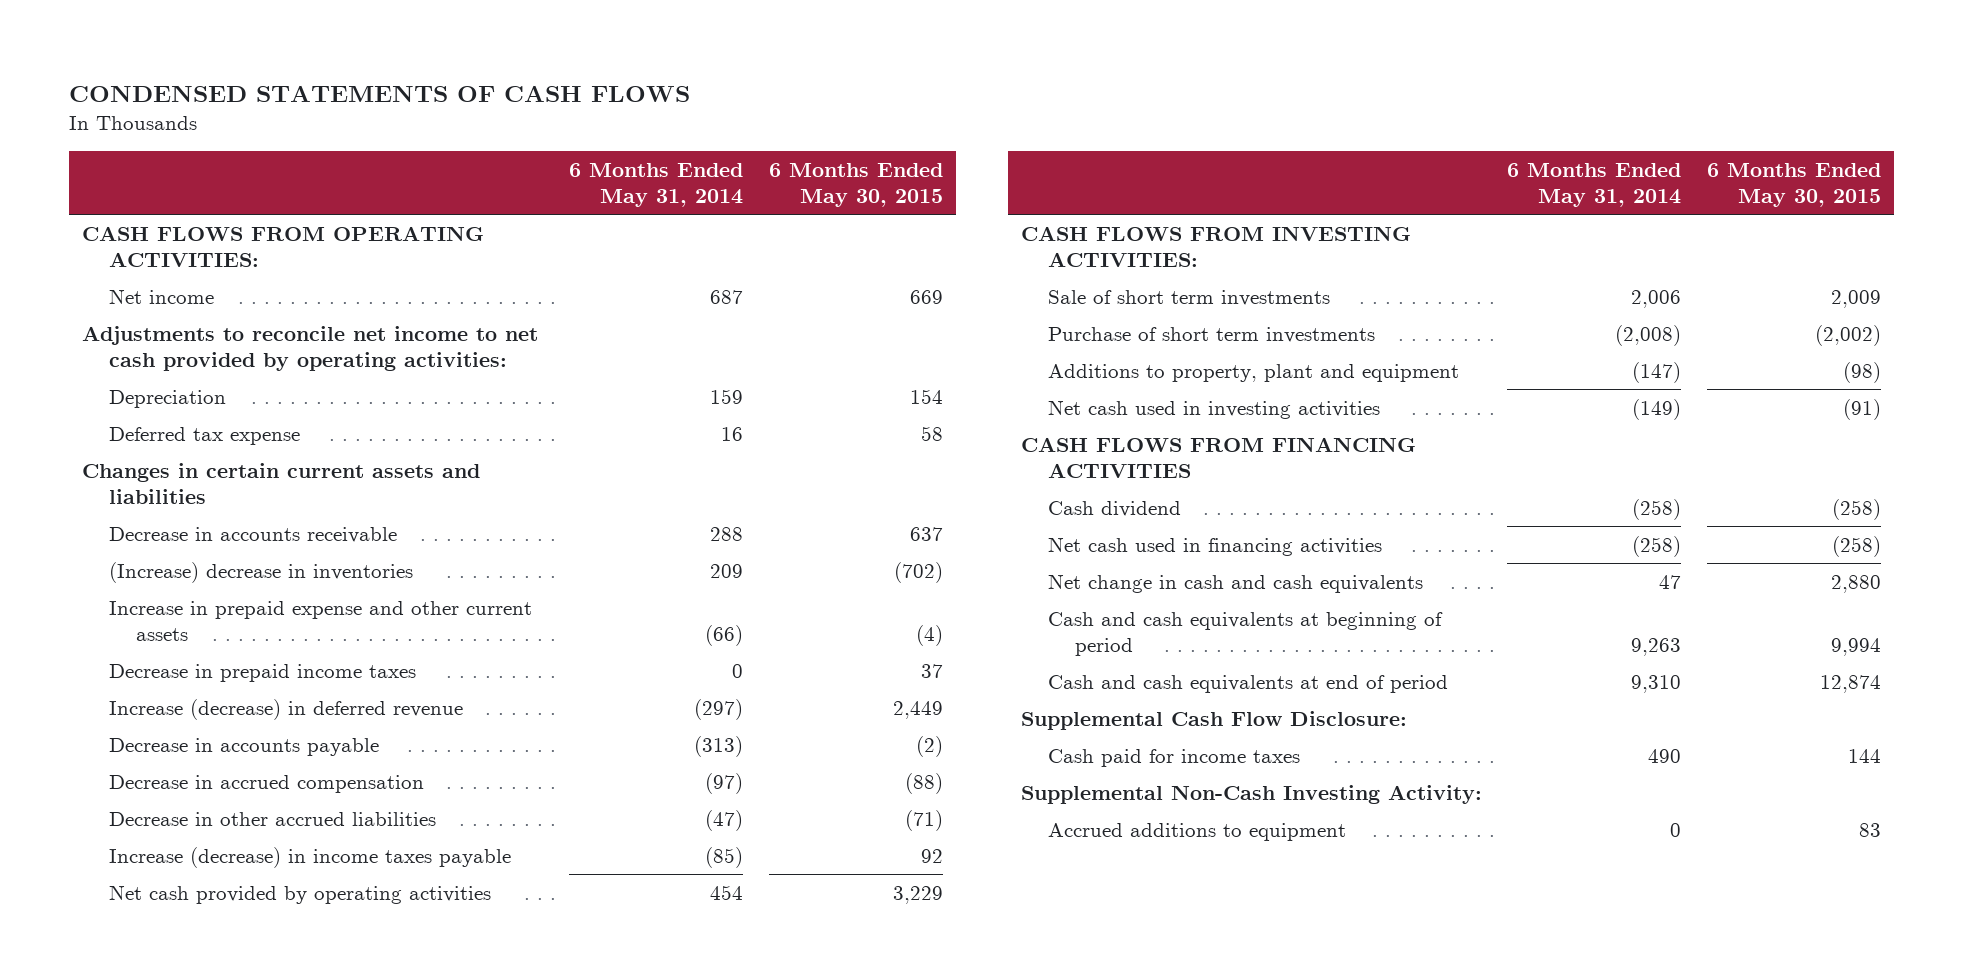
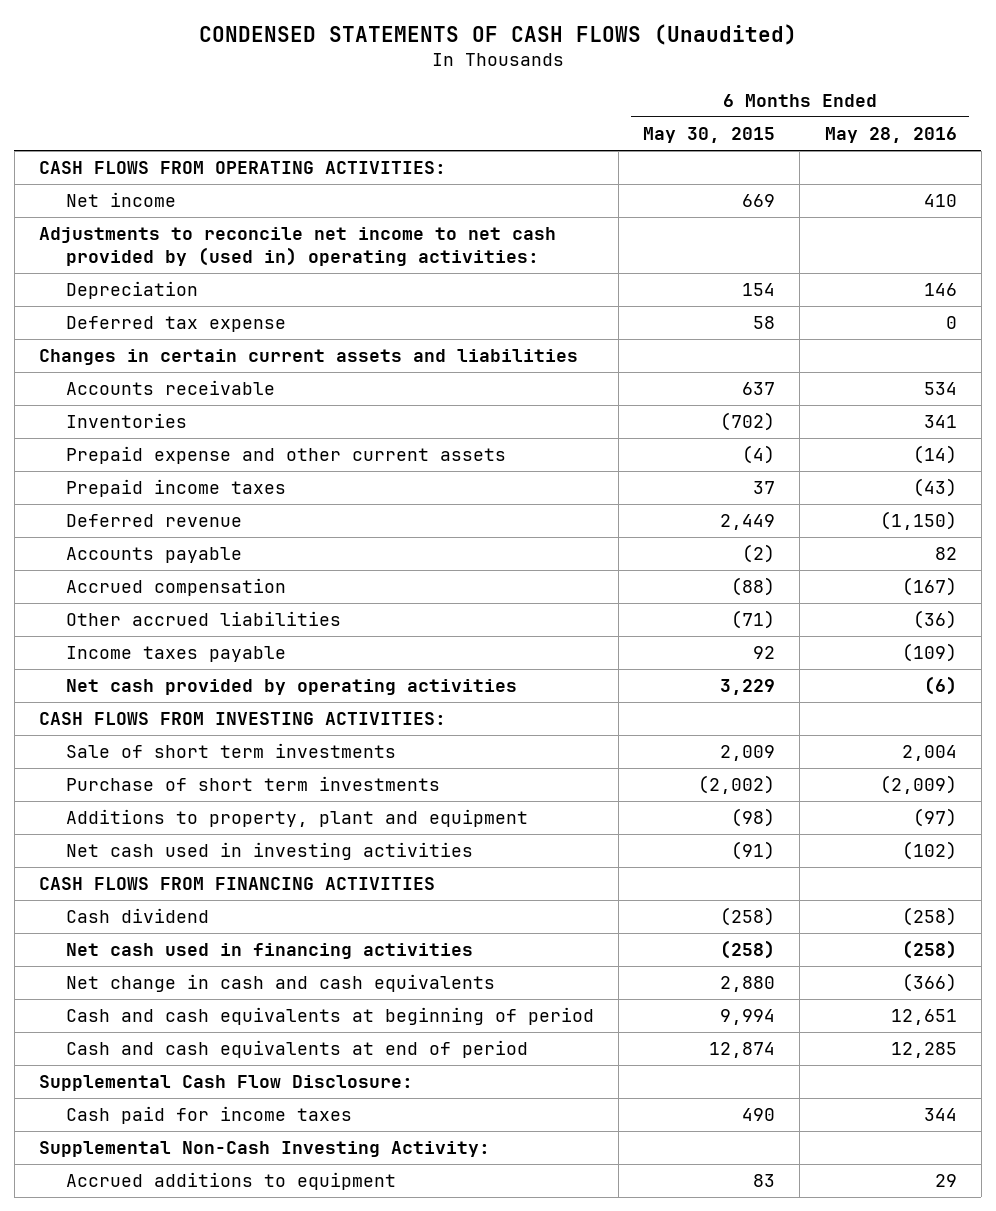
- CONDENSED STATEMENTS OF CASH FLOWS
+ CONDENSED STATEMENTS OF CASH FLOWS (Unaudited)
- | 6 Months Ended May 31, 2014 | 6 Months Ended May 30, 2015
+ | 6 Months Ended May 30, 2015 | 6 Months Ended May 28, 2016
- Adjustments to reconcile net income to net cash provided by operating activities:
+ Adjustments to reconcile net income to net cash provided by (used in) operating activities:
- Decrease in accounts receivable | 288 | 637
- (Increase) decrease in inventories | 209 | (702)
- Increase in prepaid expense and other current assets | (66) | (4)
- Decrease in prepaid income taxes | 0 | 37
- Increase (decrease) in deferred revenue | (297) | 2,449
- Decrease in accounts payable | (313) | (2)
- Decrease in accrued compensation | (97) | (88)
- Decrease in other accrued liabilities | (47) | (71)
- Increase (decrease) in income taxes payable | (85) | 92
+ Accounts receivable | 637 | 534
+ Inventories | (702) | 341
+ Prepaid expense and other current assets | (4) | (14)
+ Prepaid income taxes | 37 | (43)
+ Deferred revenue | 2,449 | (1,150)
+ Accounts payable | (2) | 82
+ Accrued compensation | (88) | (167)
+ Other accrued liabilities | (71) | (36)
+ Income taxes payable | 92 | (109)
- Cash paid for income taxes | 490 | 144
+ Cash paid for income taxes | 490 | 344

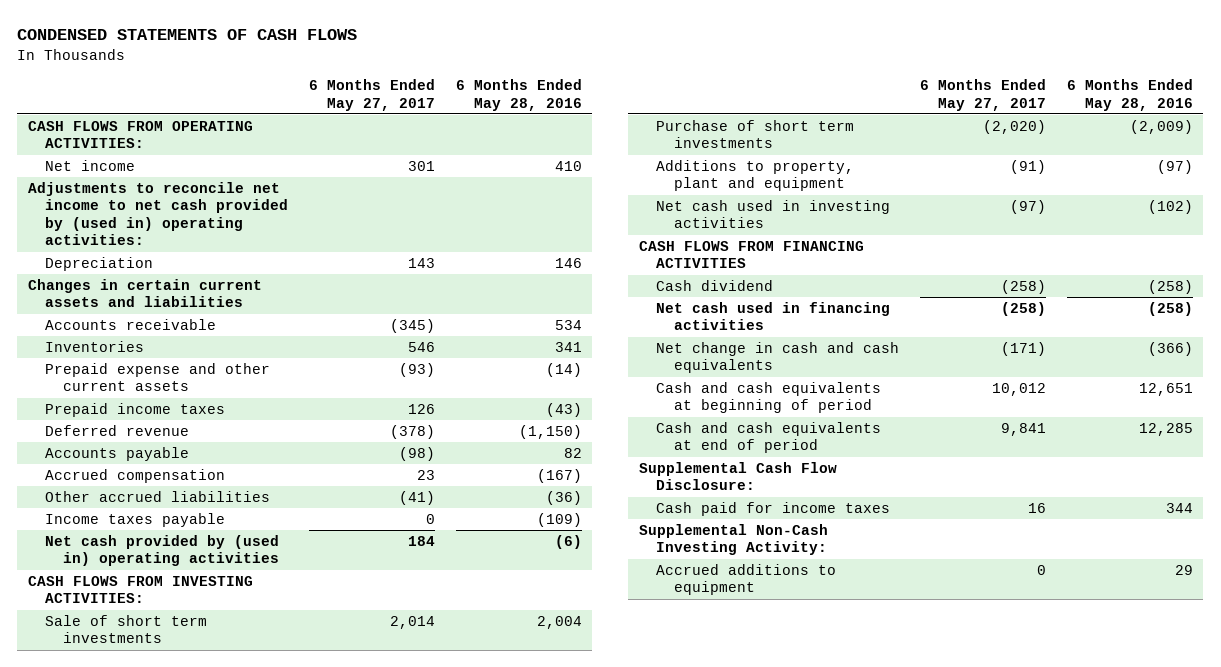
- CONDENSED STATEMENTS OF CASH FLOWS (Unaudited)
+ CONDENSED STATEMENTS OF CASH FLOWS
- | 6 Months Ended May 30, 2015 | 6 Months Ended May 28, 2016
+ | 6 Months Ended May 27, 2017 | 6 Months Ended May 28, 2016
- Deferred tax expense | 58 | 0
- Net cash provided by operating activities | 3,229 | (6)
+ Net cash provided by (used in) operating activities | 184 | (6)

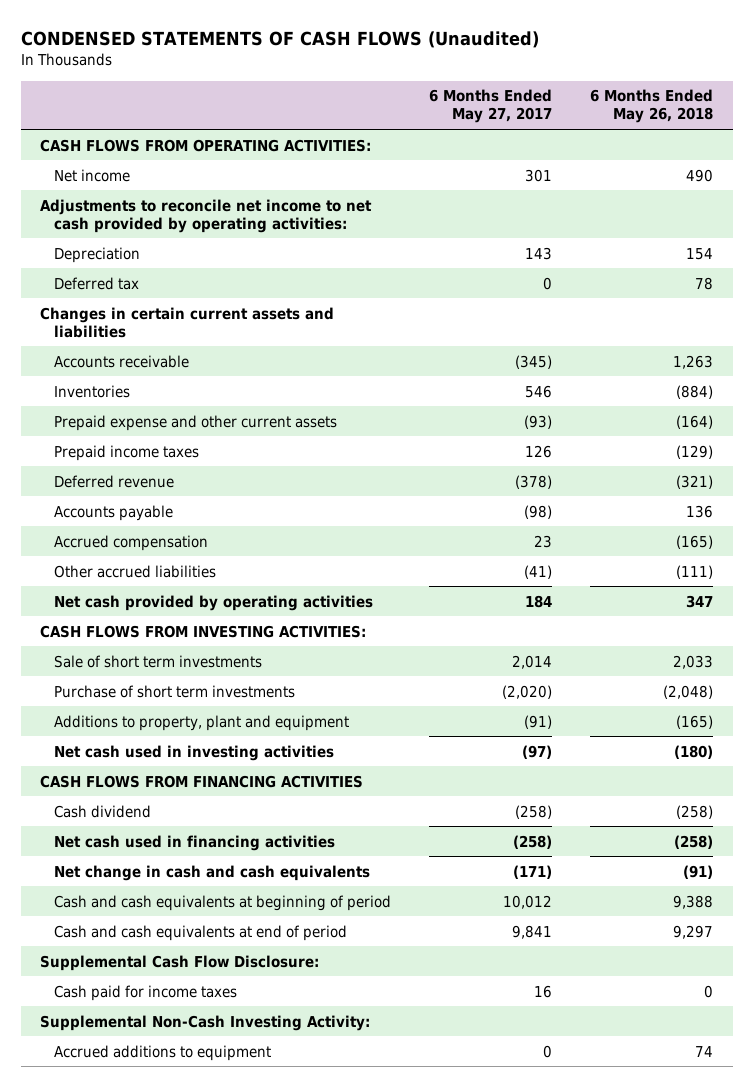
- CONDENSED STATEMENTS OF CASH FLOWS
+ CONDENSED STATEMENTS OF CASH FLOWS (Unaudited)
- | 6 Months Ended May 27, 2017 | 6 Months Ended May 28, 2016
+ | 6 Months Ended May 27, 2017 | 6 Months Ended May 26, 2018
- Adjustments to reconcile net income to net cash provided by (used in) operating activities:
+ Adjustments to reconcile net income to net cash provided by operating activities:
+ Deferred tax | 0 | 78
- Income taxes payable | 0 | (109)
- Net cash provided by (used in) operating activities | 184 | (6)
+ Net cash provided by operating activities | 184 | 347

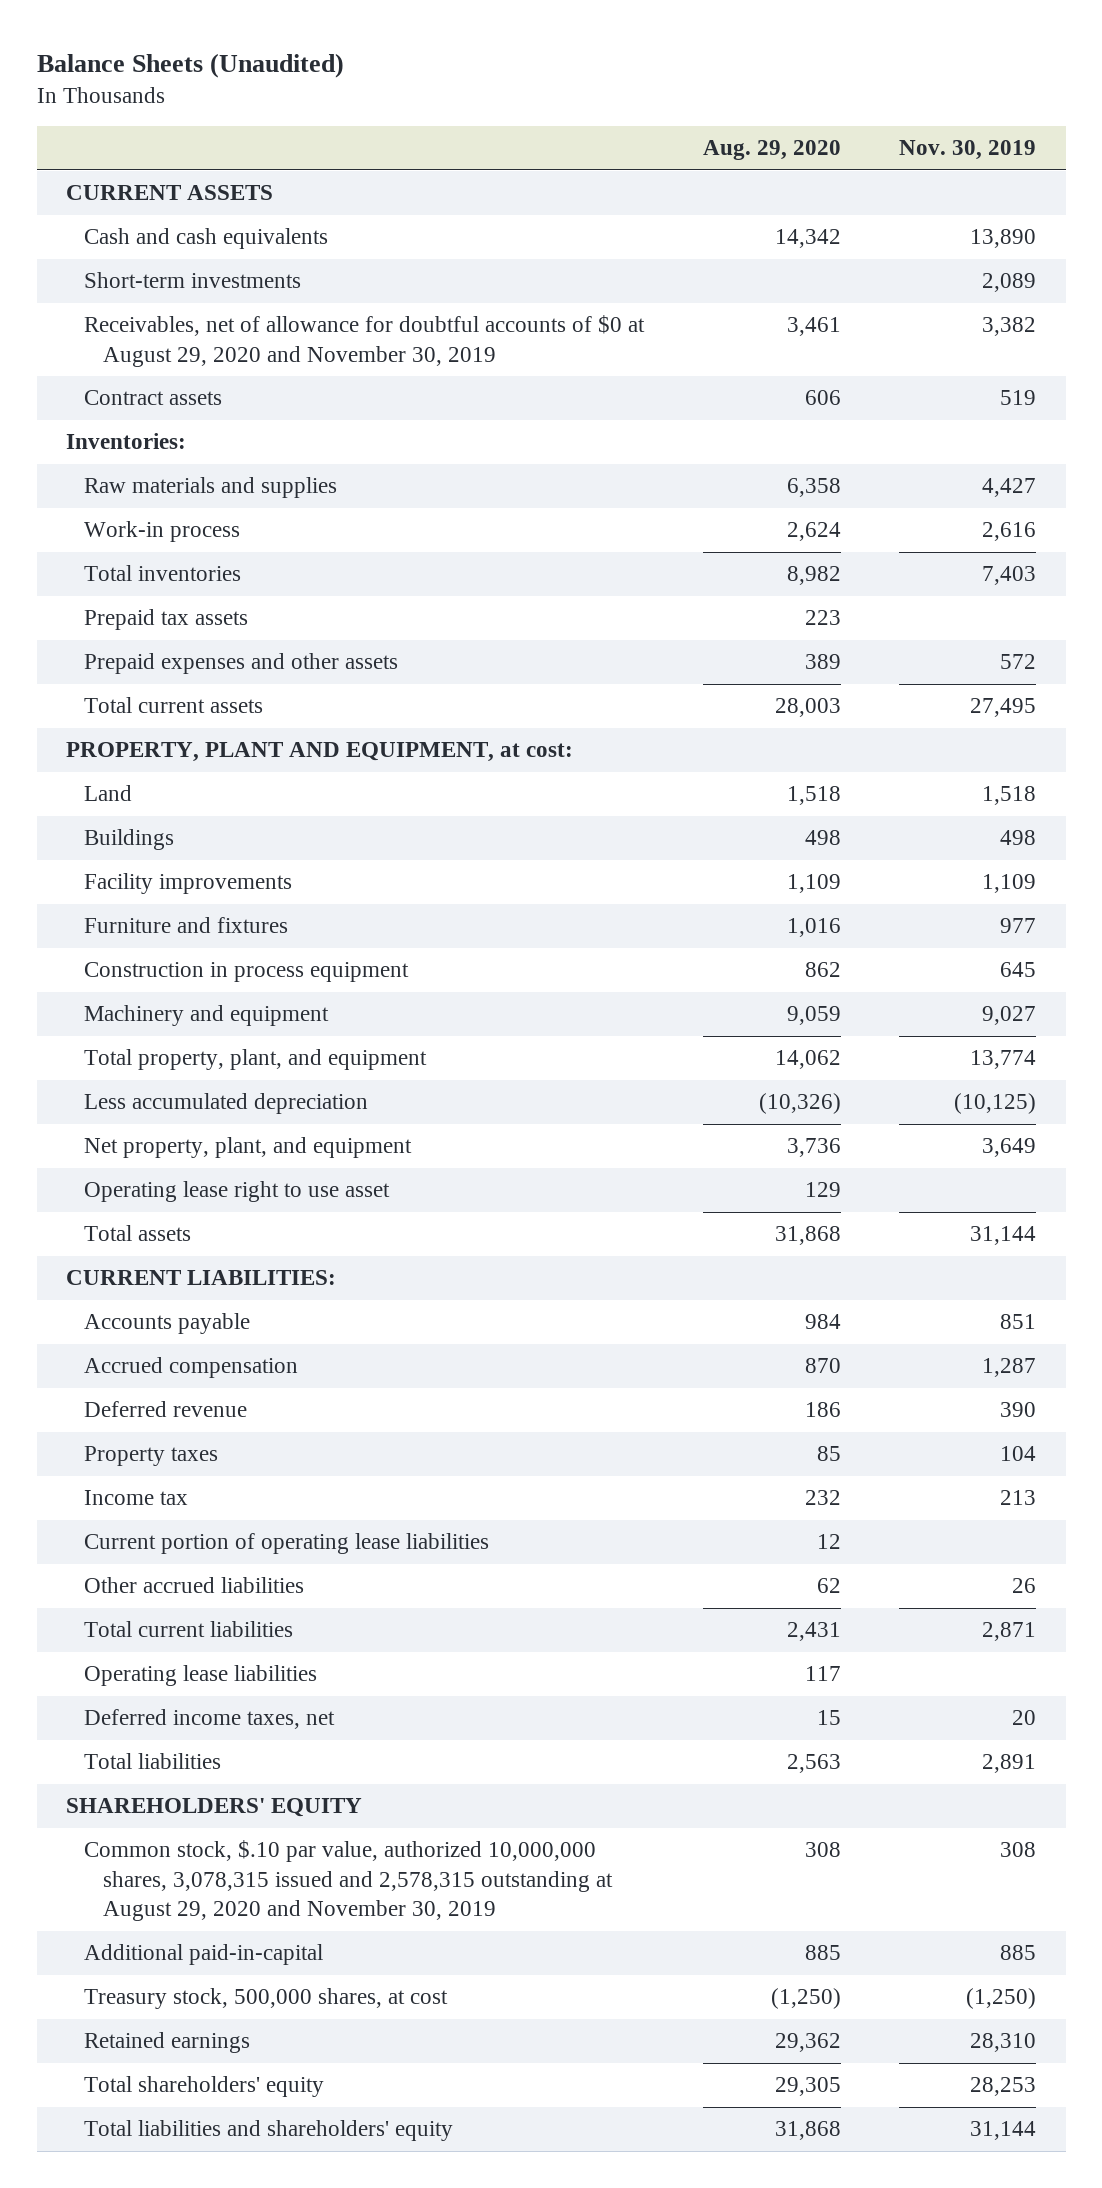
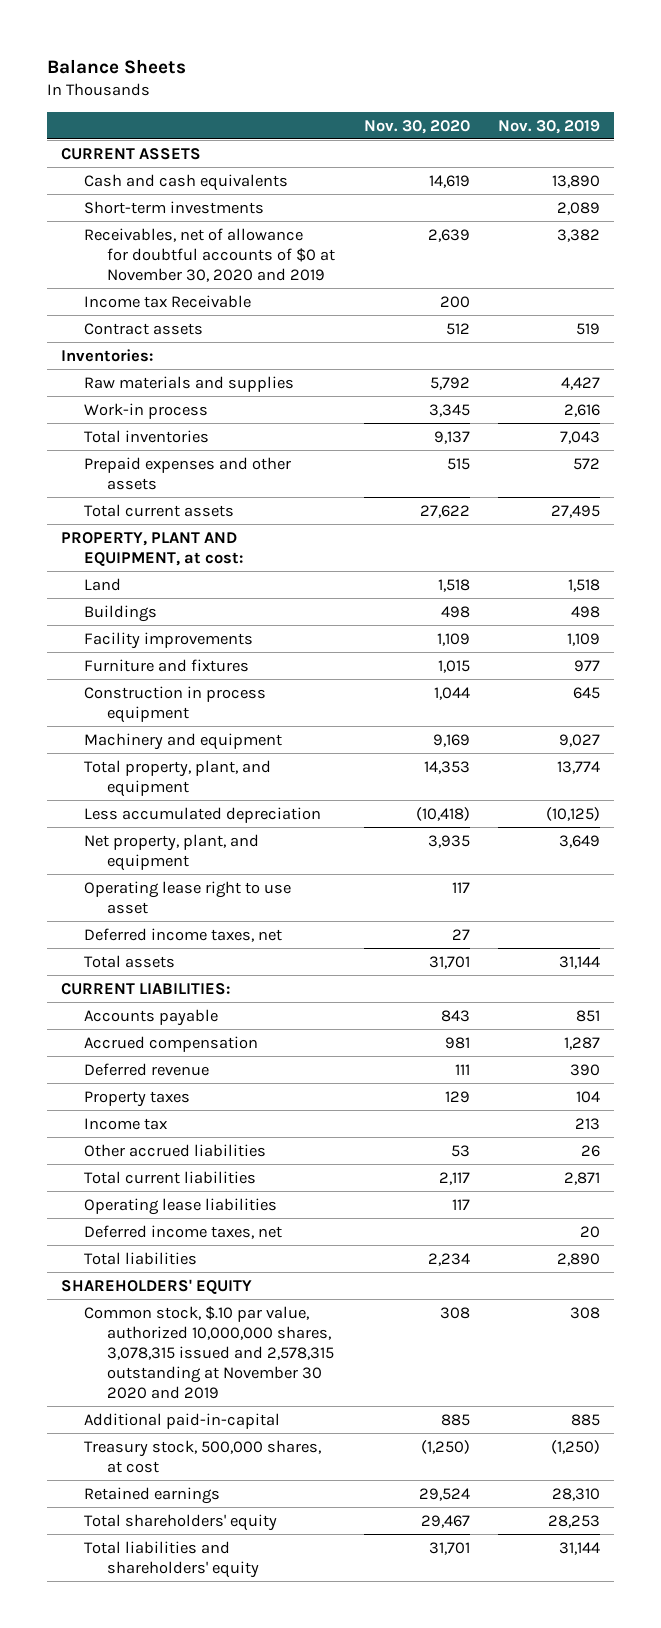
- Balance Sheets (Unaudited)
+ Balance Sheets
- | Aug. 29, 2020 | Nov. 30, 2019
+ | Nov. 30, 2020 | Nov. 30, 2019
- Receivables, net of allowance for doubtful accounts of $0 at August 29, 2020 and November 30, 2019 | 3,461 | 3,382
+ Receivables, net of allowance for doubtful accounts of $0 at November 30, 2020 and 2019 | 2,639 | 3,382
+ Income tax Receivable | 200 |
- Total inventories | 8,982 | 7,403
- Prepaid tax assets | 223 |
+ Total inventories | 9,137 | 7,043
+ Deferred income taxes, net | 27 |
- Current portion of operating lease liabilities | 12 |
- Total liabilities | 2,563 | 2,891
+ Total liabilities | 2,234 | 2,890
- Common stock, $.10 par value, authorized 10,000,000 shares, 3,078,315 issued and 2,578,315 outstanding at August 29, 2020 and November 30, 2019 | 308 | 308
+ Common stock, $.10 par value, authorized 10,000,000 shares, 3,078,315 issued and 2,578,315 outstanding at November 30 2020 and 2019 | 308 | 308

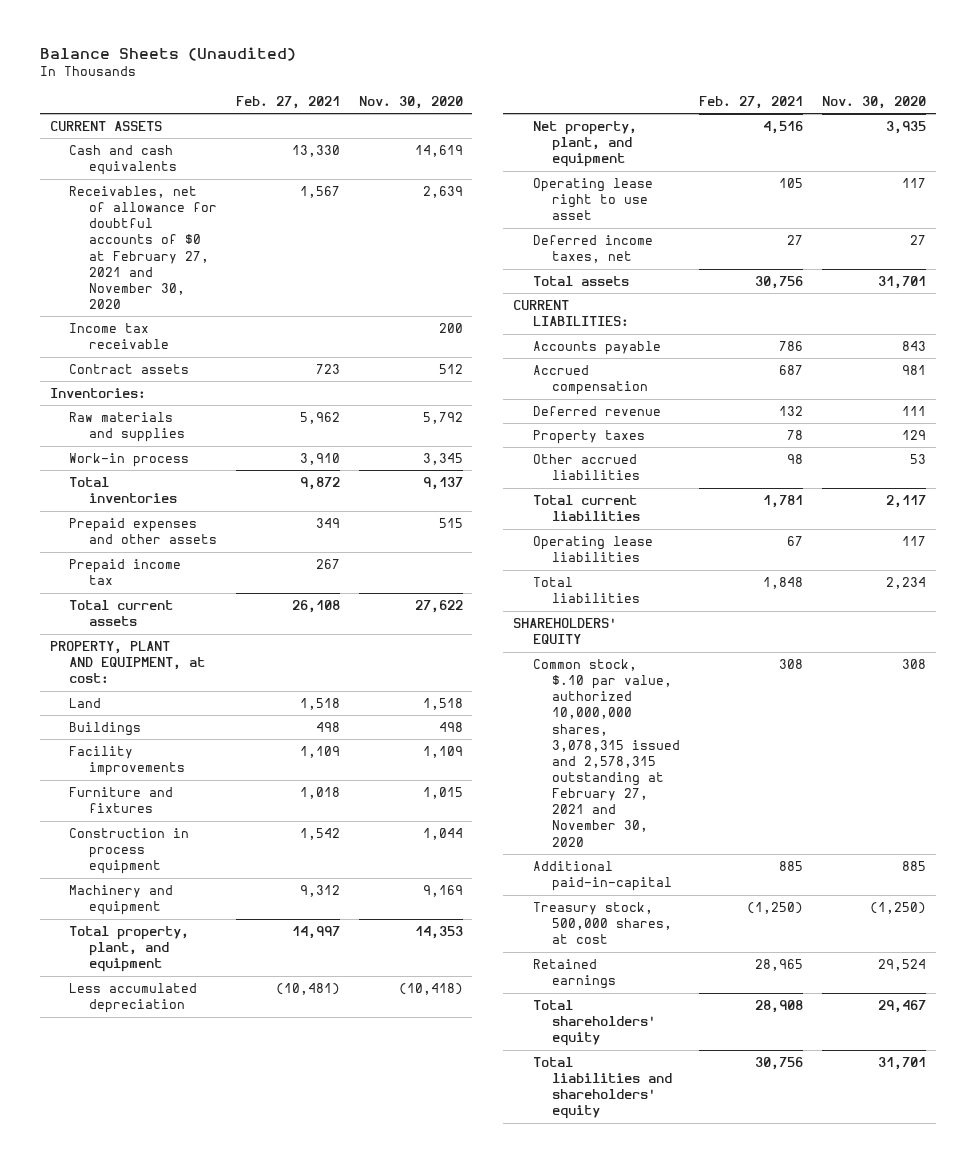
- Balance Sheets
+ Balance Sheets (Unaudited)
- | Nov. 30, 2020 | Nov. 30, 2019
+ | Feb. 27, 2021 | Nov. 30, 2020
- Short-term investments | | 2,089
- Receivables, net of allowance for doubtful accounts of $0 at November 30, 2020 and 2019 | 2,639 | 3,382
- Income tax Receivable | 200 |
+ Receivables, net of allowance for doubtful accounts of $0 at February 27, 2021 and November 30, 2020 | 1,567 | 2,639
+ Income tax receivable | | 200
+ Prepaid income tax | 267 |
- Income tax | | 213
- Deferred income taxes, net | | 20
- Common stock, $.10 par value, authorized 10,000,000 shares, 3,078,315 issued and 2,578,315 outstanding at November 30 2020 and 2019 | 308 | 308
+ Common stock, $.10 par value, authorized 10,000,000 shares, 3,078,315 issued and 2,578,315 outstanding at February 27, 2021 and November 30, 2020 | 308 | 308

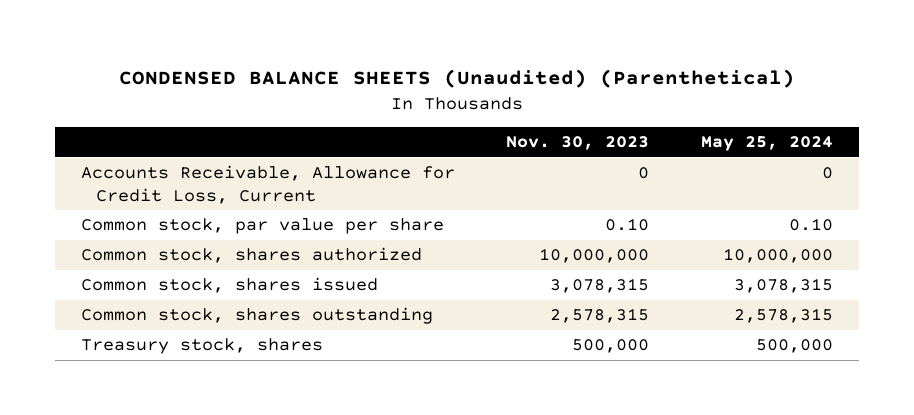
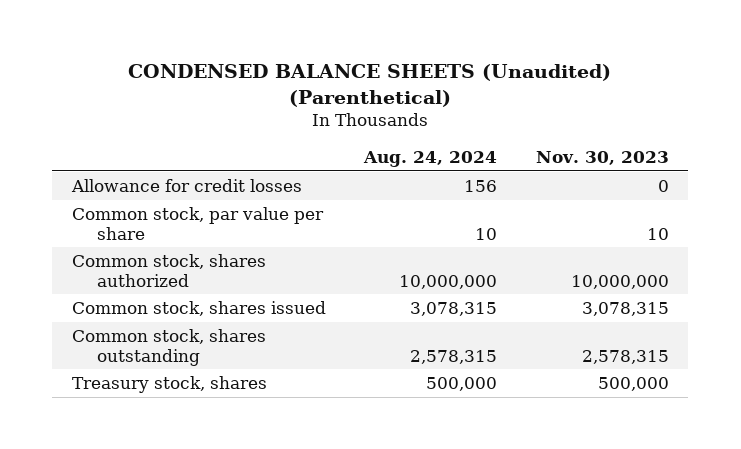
- | Nov. 30, 2023 | May 25, 2024
+ | Aug. 24, 2024 | Nov. 30, 2023
- Accounts Receivable, Allowance for Credit Loss, Current | 0 | 0
- Common stock, par value per share | 0.10 | 0.10
+ Allowance for credit losses | 156 | 0
+ Common stock, par value per share | 10 | 10

